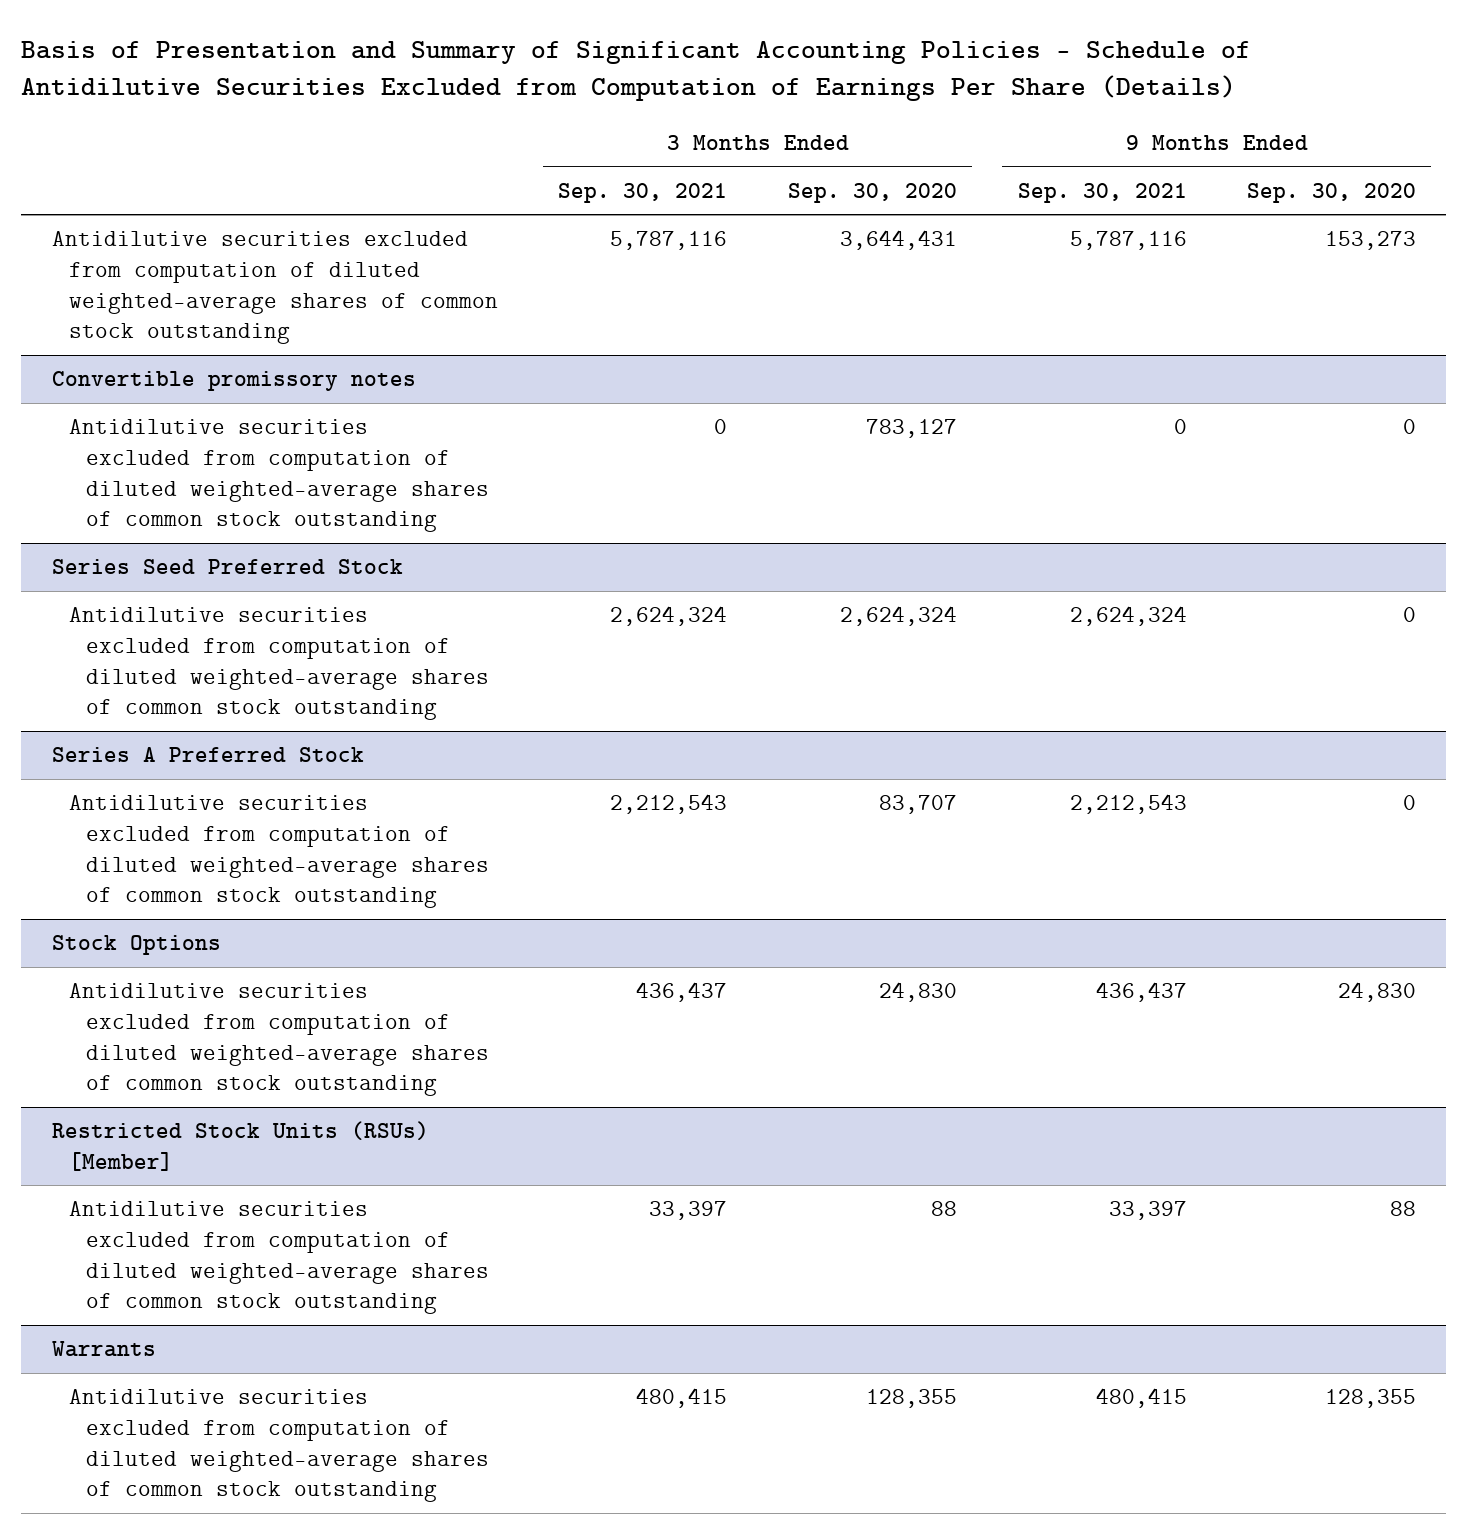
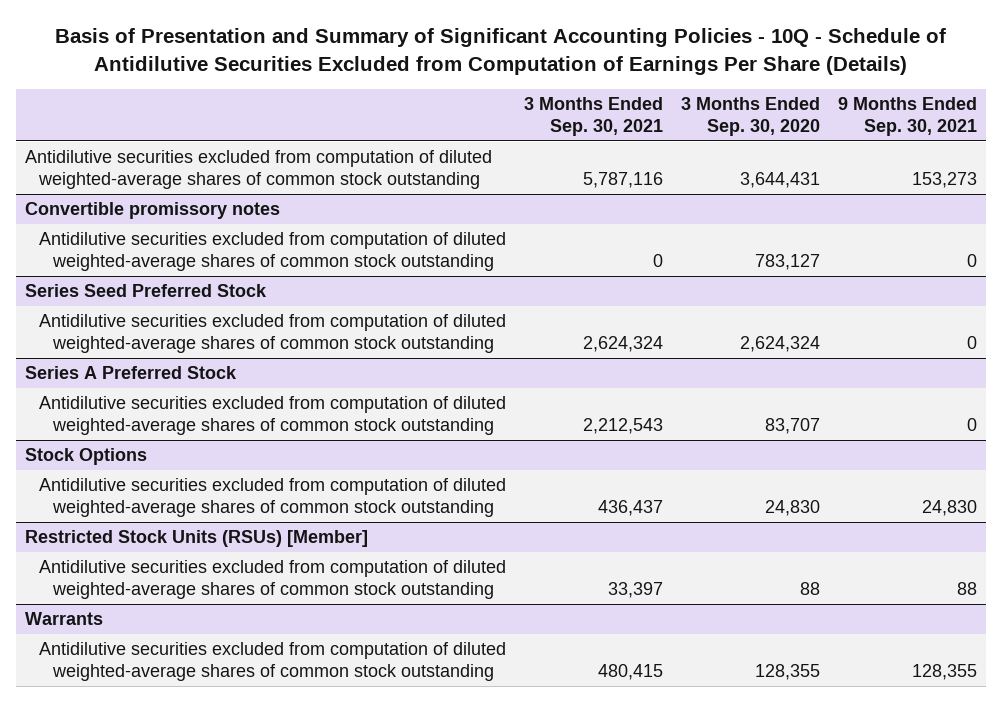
- Basis of Presentation and Summary of Significant Accounting Policies - Schedule of Antidilutive Securities Excluded from Computation of Earnings Per Share (Details)
+ Basis of Presentation and Summary of Significant Accounting Policies - 10Q - Schedule of Antidilutive Securities Excluded from Computation of Earnings Per Share (Details)
- | 3 Months Ended Sep. 30, 2021 | 3 Months Ended Sep. 30, 2020 | 9 Months Ended Sep. 30, 2021 | 9 Months Ended Sep. 30, 2020
+ | 3 Months Ended Sep. 30, 2021 | 3 Months Ended Sep. 30, 2020 | 9 Months Ended Sep. 30, 2021
- Antidilutive securities excluded from computation of diluted weighted-average shares of common stock outstanding | 5,787,116 | 3,644,431 | 5,787,116 | 153,273
+ Antidilutive securities excluded from computation of diluted weighted-average shares of common stock outstanding | 5,787,116 | 3,644,431 | 153,273
@ Series Seed Preferred Stock
- Antidilutive securities excluded from computation of diluted weighted-average shares of common stock outstanding | 2,624,324 | 2,624,324 | 2,624,324 | 0
+ Antidilutive securities excluded from computation of diluted weighted-average shares of common stock outstanding | 2,624,324 | 2,624,324 | 0
@ Series A Preferred Stock
- Antidilutive securities excluded from computation of diluted weighted-average shares of common stock outstanding | 2,212,543 | 83,707 | 2,212,543 | 0
+ Antidilutive securities excluded from computation of diluted weighted-average shares of common stock outstanding | 2,212,543 | 83,707 | 0
@ Stock Options
- Antidilutive securities excluded from computation of diluted weighted-average shares of common stock outstanding | 436,437 | 24,830 | 436,437 | 24,830
+ Antidilutive securities excluded from computation of diluted weighted-average shares of common stock outstanding | 436,437 | 24,830 | 24,830
@ Restricted Stock Units (RSUs) [Member]
- Antidilutive securities excluded from computation of diluted weighted-average shares of common stock outstanding | 33,397 | 88 | 33,397 | 88
+ Antidilutive securities excluded from computation of diluted weighted-average shares of common stock outstanding | 33,397 | 88 | 88
@ Warrants
- Antidilutive securities excluded from computation of diluted weighted-average shares of common stock outstanding | 480,415 | 128,355 | 480,415 | 128,355
+ Antidilutive securities excluded from computation of diluted weighted-average shares of common stock outstanding | 480,415 | 128,355 | 128,355

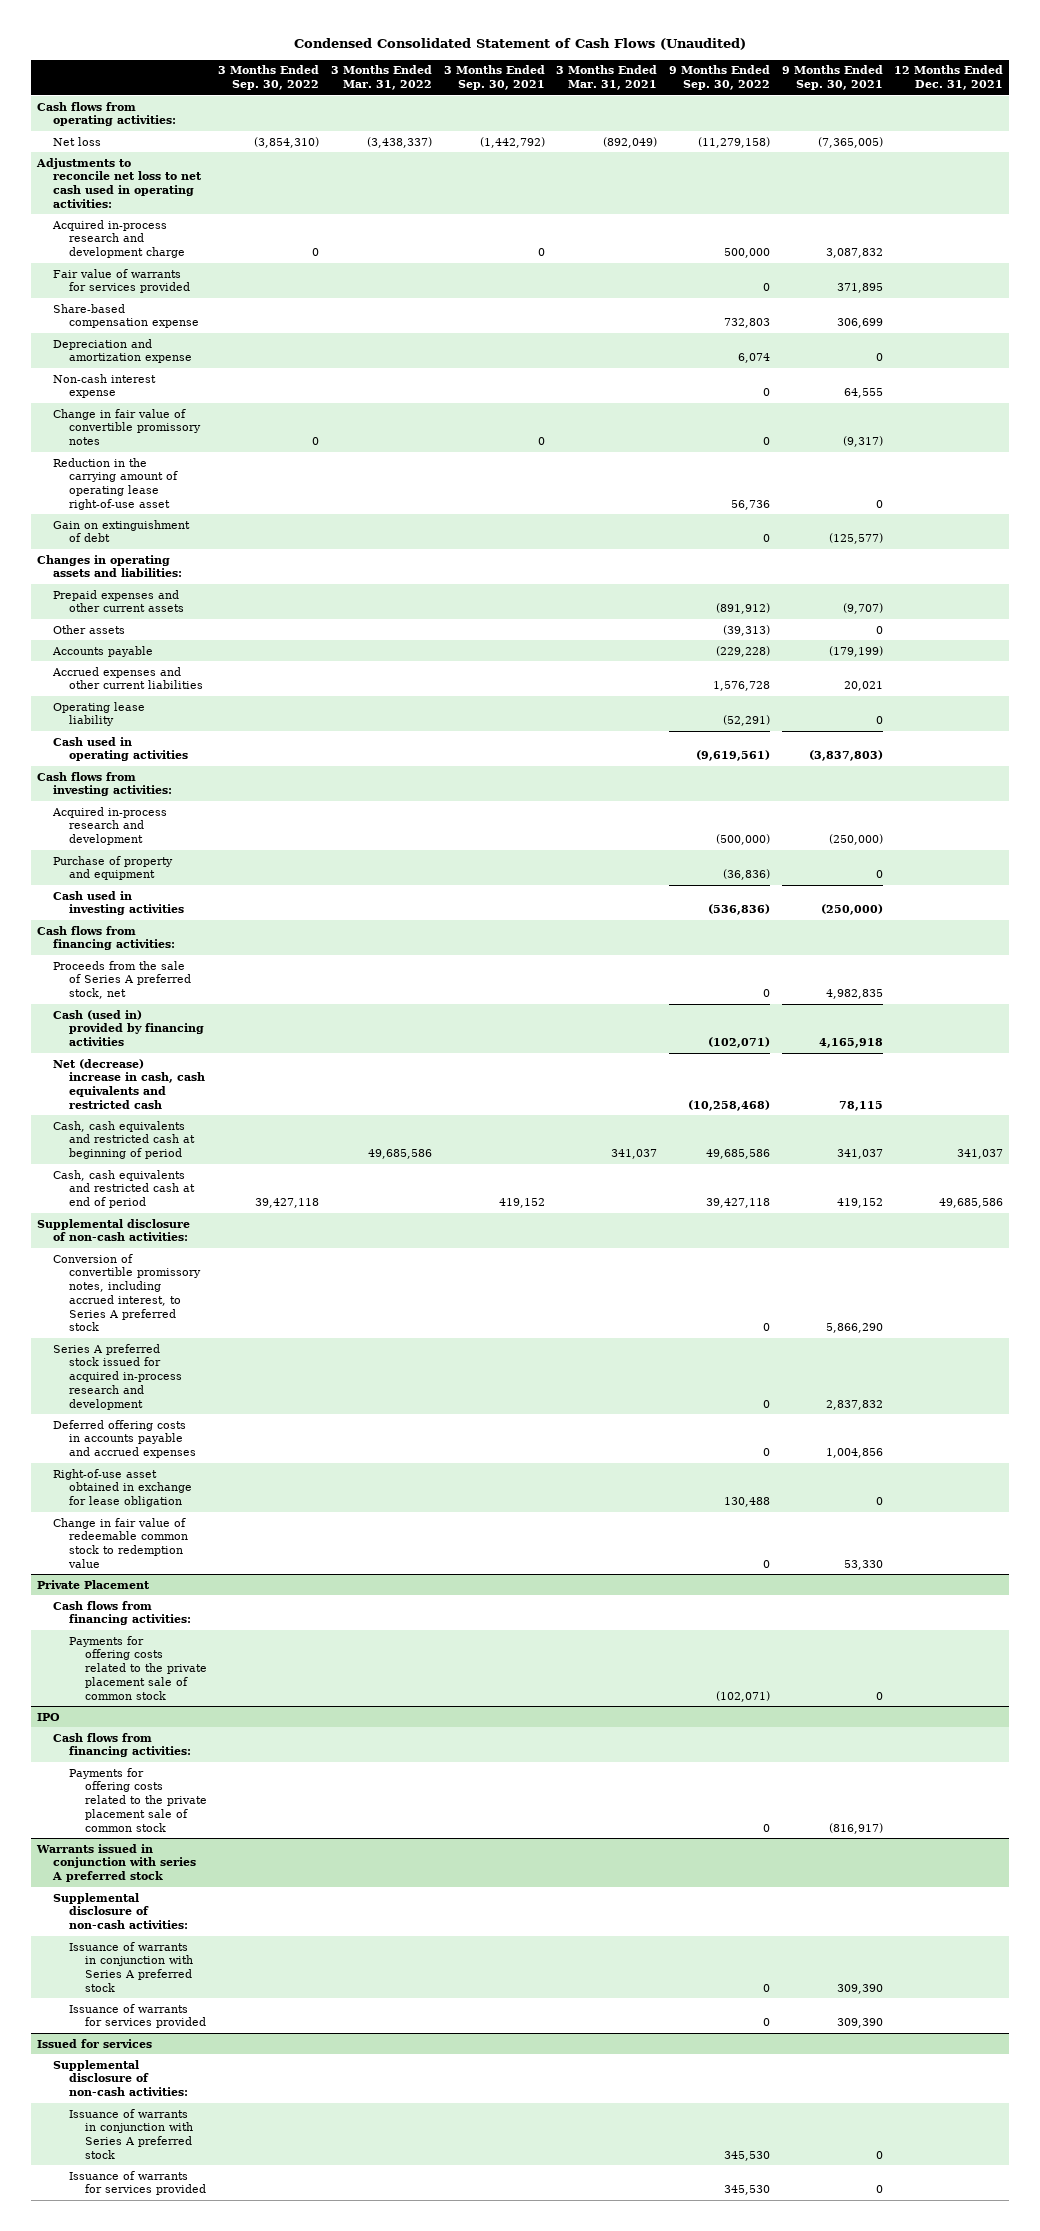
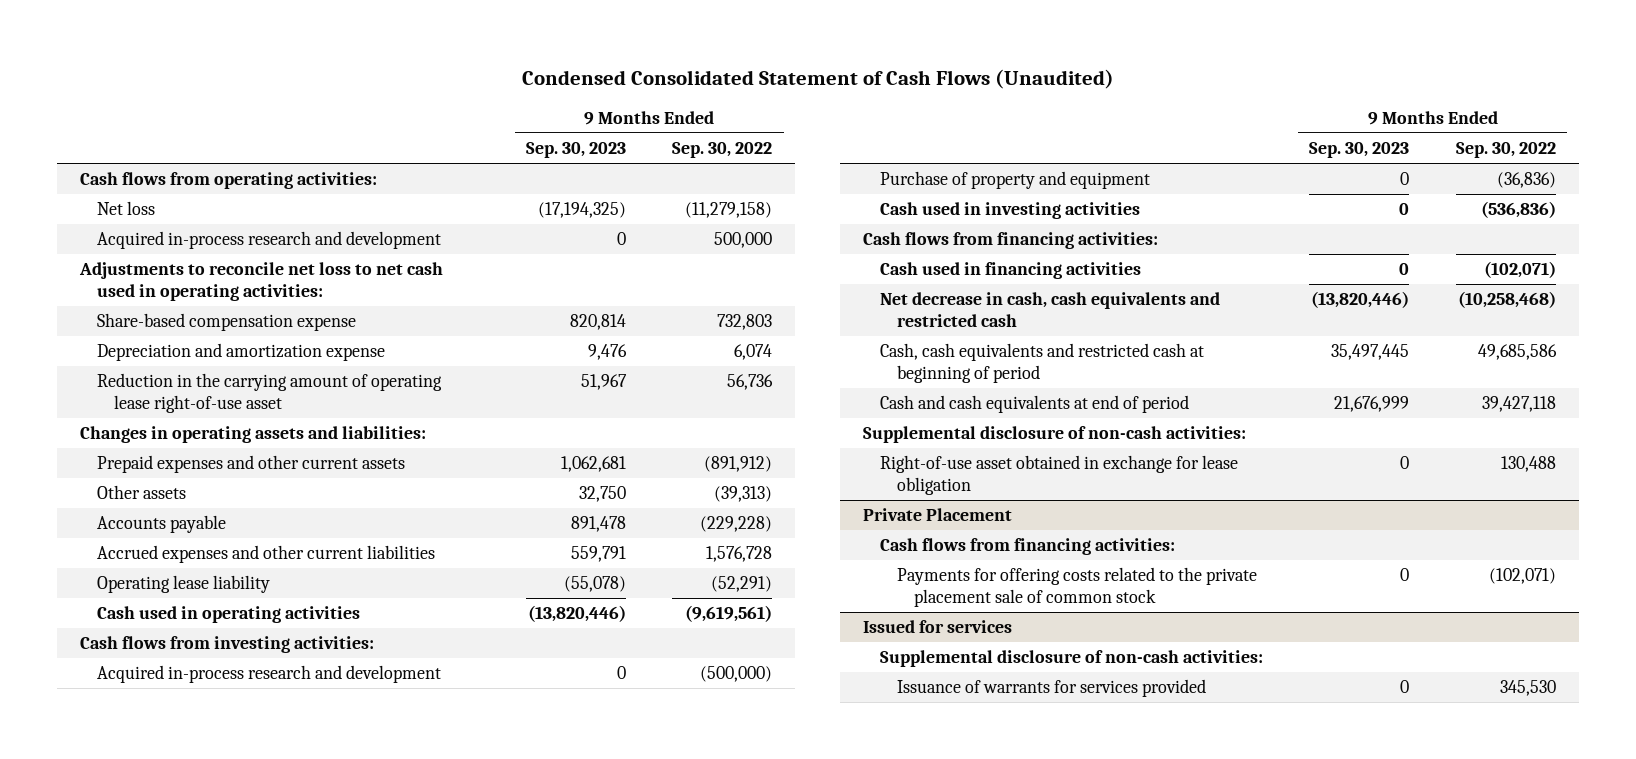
- | 3 Months Ended Sep. 30, 2022 | 3 Months Ended Mar. 31, 2022 | 3 Months Ended Sep. 30, 2021 | 3 Months Ended Mar. 31, 2021 | 9 Months Ended Sep. 30, 2022 | 9 Months Ended Sep. 30, 2021 | 12 Months Ended Dec. 31, 2021
+ | 9 Months Ended Sep. 30, 2023 | 9 Months Ended Sep. 30, 2022
+ Acquired in-process research and development | 0 | 500,000
- Acquired in-process research and development charge | 0 | | 0 | | 500,000 | 3,087,832 |
- Fair value of warrants for services provided | | | | | 0 | 371,895 |
- Non-cash interest expense | | | | | 0 | 64,555 |
- Change in fair value of convertible promissory notes | 0 | | 0 | | 0 | (9,317) |
- Gain on extinguishment of debt | | | | | 0 | (125,577) |
- Proceeds from the sale of Series A preferred stock, net | | | | | 0 | 4,982,835 |
- Cash (used in) provided by financing activities | | | | | (102,071) | 4,165,918 |
- Net (decrease) increase in cash, cash equivalents and restricted cash | | | | | (10,258,468) | 78,115 |
+ Cash used in financing activities | 0 | (102,071)
+ Net decrease in cash, cash equivalents and restricted cash | (13,820,446) | (10,258,468)
- Cash, cash equivalents and restricted cash at end of period | 39,427,118 | | 419,152 | | 39,427,118 | 419,152 | 49,685,586
+ Cash and cash equivalents at end of period | 21,676,999 | 39,427,118
- Conversion of convertible promissory notes, including accrued interest, to Series A preferred stock | | | | | 0 | 5,866,290 |
- Series A preferred stock issued for acquired in-process research and development | | | | | 0 | 2,837,832 |
- Deferred offering costs in accounts payable and accrued expenses | | | | | 0 | 1,004,856 |
- Change in fair value of redeemable common stock to redemption value | | | | | 0 | 53,330 |
- IPO
- Cash flows from financing activities:
- Payments for offering costs related to the private placement sale of common stock | | | | | 0 | (816,917) |
- Warrants issued in conjunction with series A preferred stock
- Supplemental disclosure of non-cash activities:
- Issuance of warrants in conjunction with Series A preferred stock | | | | | 0 | 309,390 |
- Issuance of warrants for services provided | | | | | 0 | 309,390 |
@ Issued for services
- Issuance of warrants in conjunction with Series A preferred stock | | | | | 345,530 | 0 |

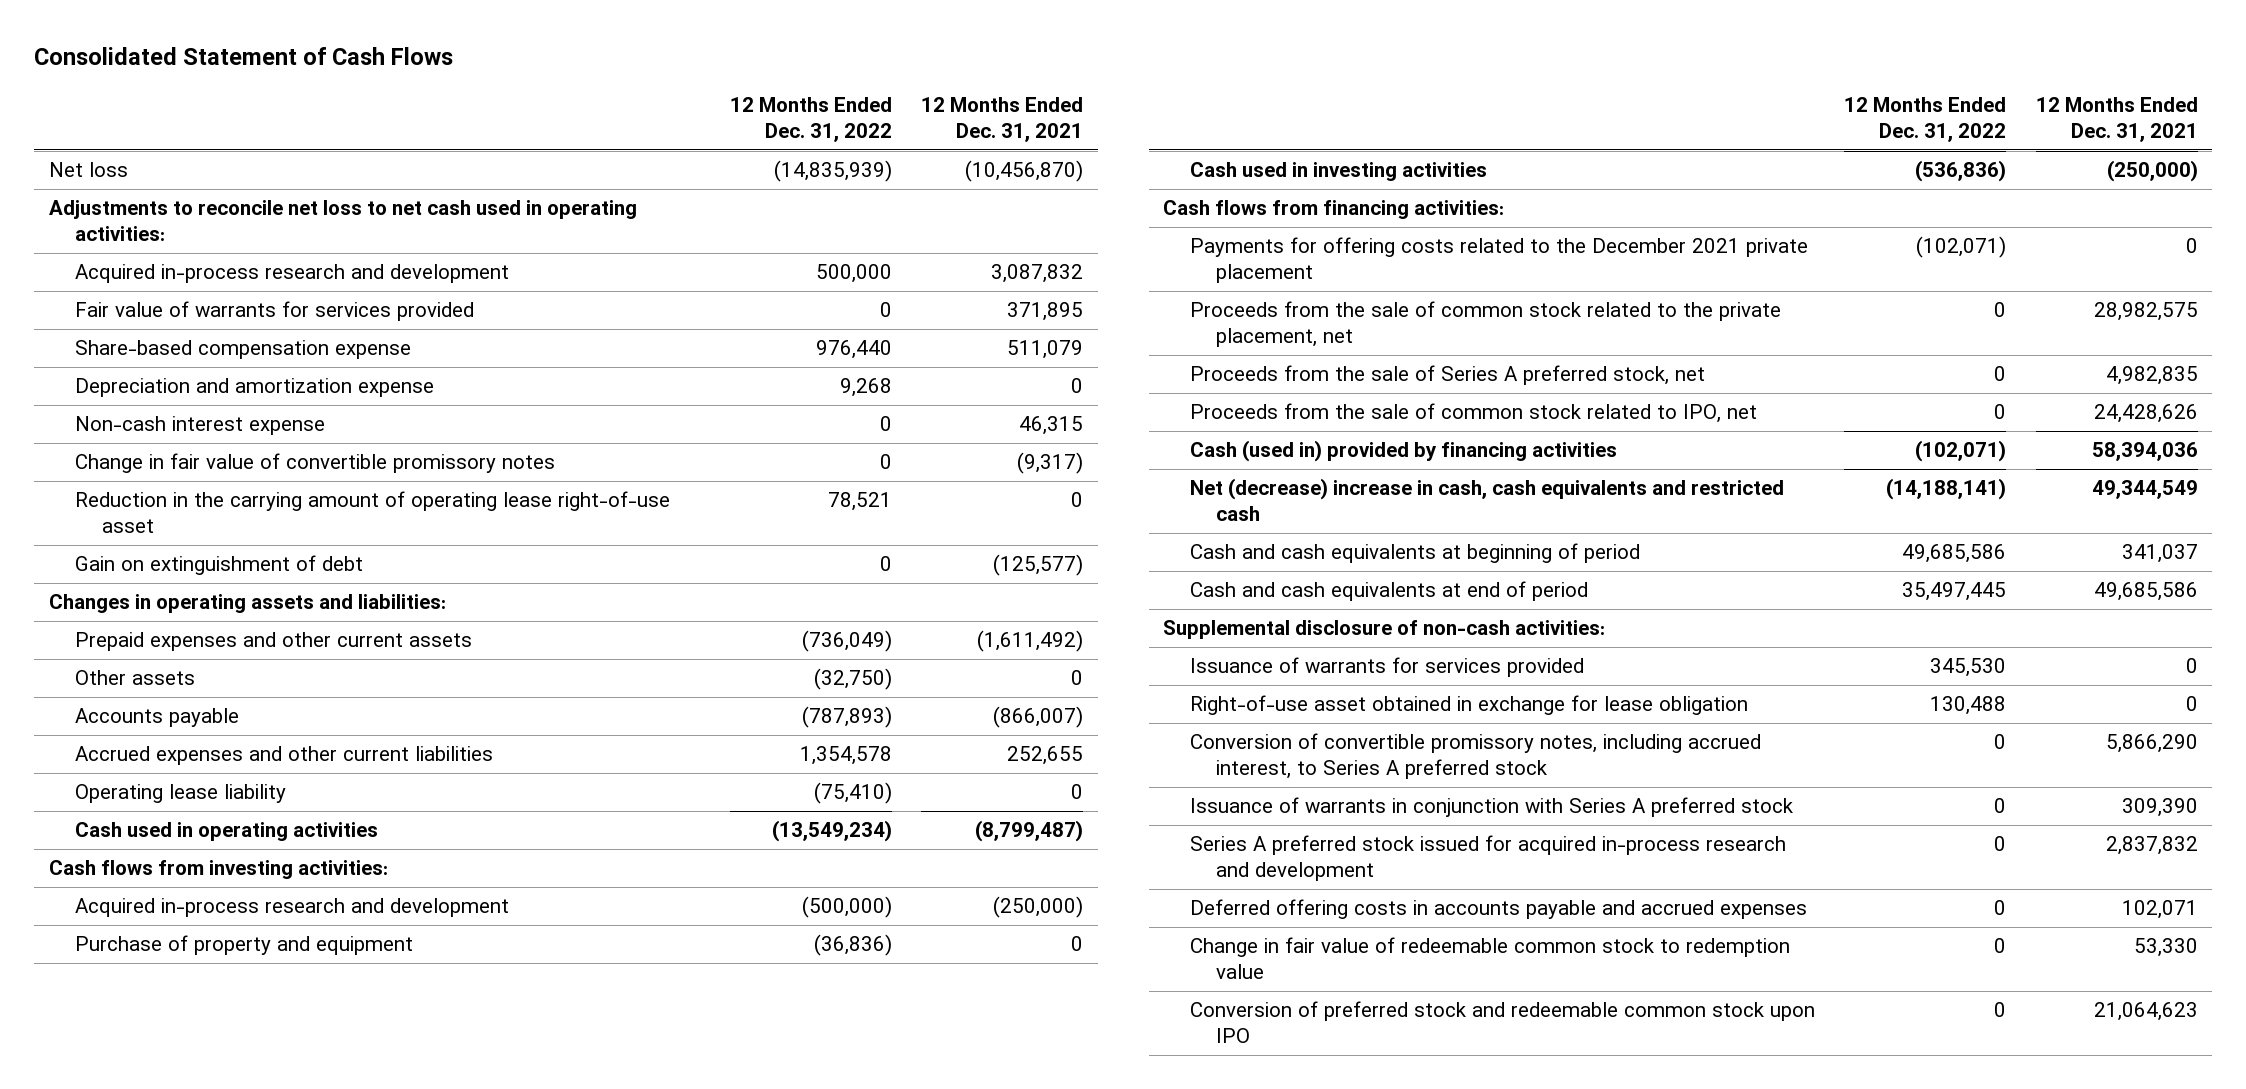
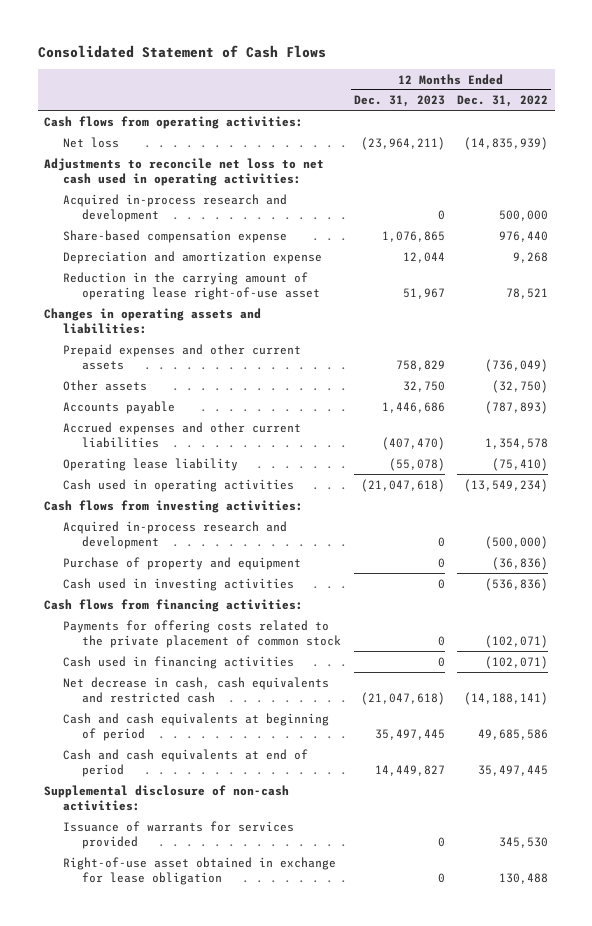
- | 12 Months Ended Dec. 31, 2022 | 12 Months Ended Dec. 31, 2021
+ | 12 Months Ended Dec. 31, 2023 | 12 Months Ended Dec. 31, 2022
+ Cash flows from operating activities:
- Fair value of warrants for services provided | 0 | 371,895
- Non-cash interest expense | 0 | 46,315
- Change in fair value of convertible promissory notes | 0 | (9,317)
- Gain on extinguishment of debt | 0 | (125,577)
- Payments for offering costs related to the December 2021 private placement | (102,071) | 0
- Proceeds from the sale of common stock related to the private placement, net | 0 | 28,982,575
- Proceeds from the sale of Series A preferred stock, net | 0 | 4,982,835
- Proceeds from the sale of common stock related to IPO, net | 0 | 24,428,626
- Cash (used in) provided by financing activities | (102,071) | 58,394,036
- Net (decrease) increase in cash, cash equivalents and restricted cash | (14,188,141) | 49,344,549
+ Payments for offering costs related to the private placement of common stock | 0 | (102,071)
+ Cash used in financing activities | 0 | (102,071)
+ Net decrease in cash, cash equivalents and restricted cash | (21,047,618) | (14,188,141)
- Conversion of convertible promissory notes, including accrued interest, to Series A preferred stock | 0 | 5,866,290
- Issuance of warrants in conjunction with Series A preferred stock | 0 | 309,390
- Series A preferred stock issued for acquired in-process research and development | 0 | 2,837,832
- Deferred offering costs in accounts payable and accrued expenses | 0 | 102,071
- Change in fair value of redeemable common stock to redemption value | 0 | 53,330
- Conversion of preferred stock and redeemable common stock upon IPO | 0 | 21,064,623

